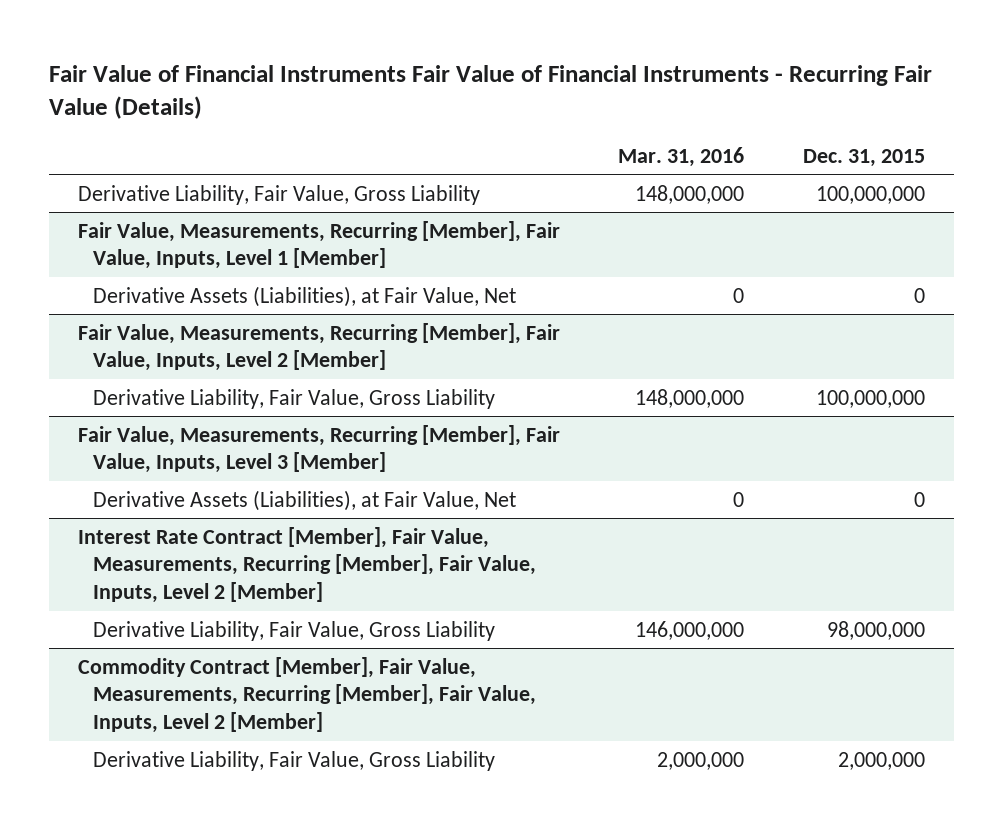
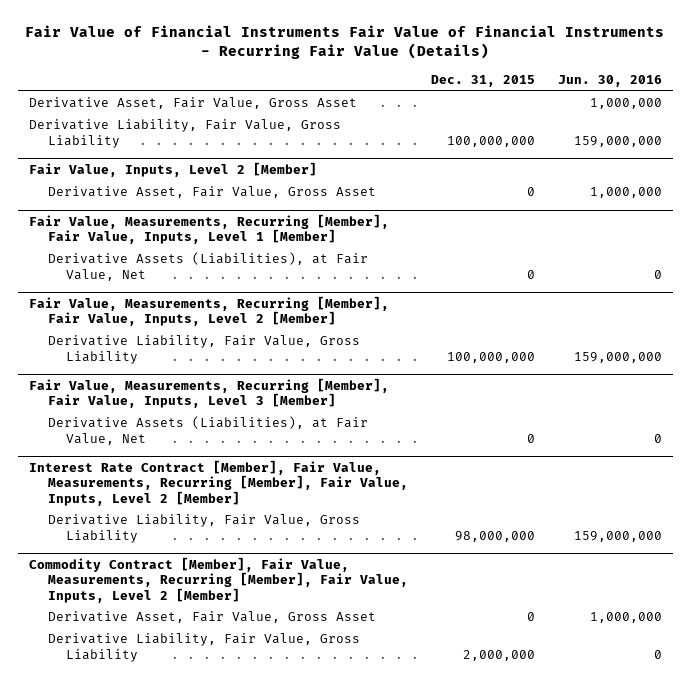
- | Mar. 31, 2016 | Dec. 31, 2015
+ | Dec. 31, 2015 | Jun. 30, 2016
+ Derivative Asset, Fair Value, Gross Asset | | 1,000,000
+ Fair Value, Inputs, Level 2 [Member]
+ Derivative Asset, Fair Value, Gross Asset | 0 | 1,000,000
@ Commodity Contract [Member], Fair Value, Measurements, Recurring [Member], Fair Value, Inputs, Level 2 [Member]
+ Derivative Asset, Fair Value, Gross Asset | 0 | 1,000,000

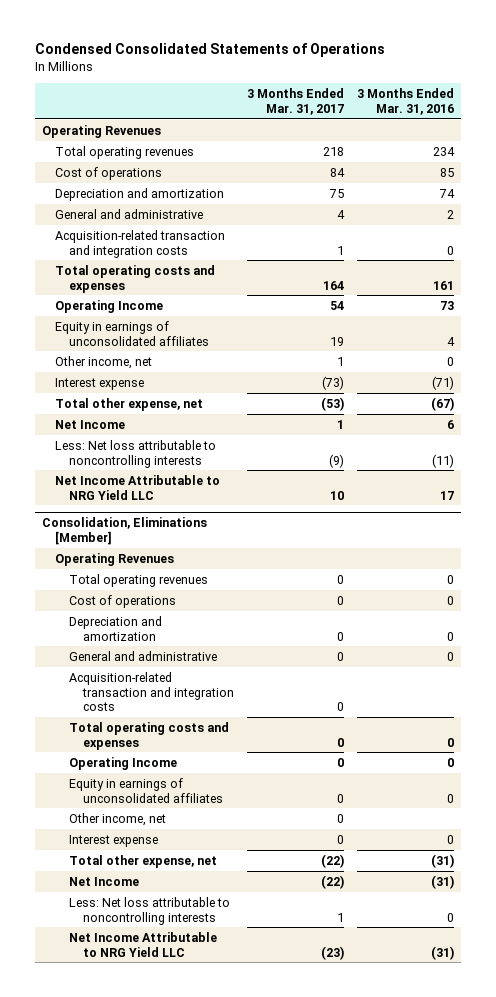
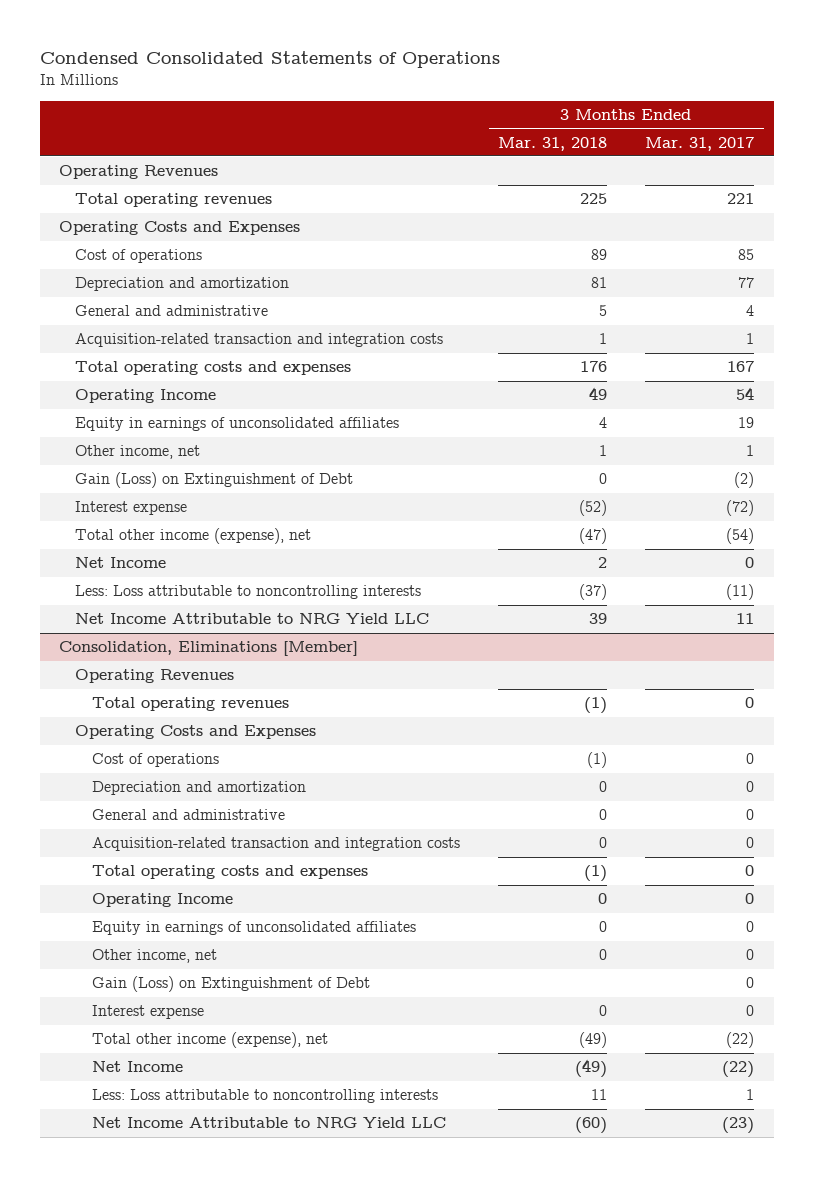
- | 3 Months Ended Mar. 31, 2017 | 3 Months Ended Mar. 31, 2016
+ | 3 Months Ended Mar. 31, 2018 | 3 Months Ended Mar. 31, 2017
- Total operating revenues | 218 | 234
- Cost of operations | 84 | 85
- Depreciation and amortization | 75 | 74
+ Total operating revenues | 225 | 221
+ Operating Costs and Expenses
+ Cost of operations | 89 | 85
+ Depreciation and amortization | 81 | 77
- Total operating costs and expenses | 164 | 161
+ Total operating costs and expenses | 176 | 167
- Interest expense | (73) | (71)
- Total other expense, net | (53) | (67)
- Net Income | 1 | 6
- Less: Net loss attributable to noncontrolling interests | (9) | (11)
- Net Income Attributable to NRG Yield LLC | 10 | 17
+ Gain (Loss) on Extinguishment of Debt | 0 | (2)
+ Interest expense | (52) | (72)
+ Total other income (expense), net | (47) | (54)
+ Net Income | 2 | 0
+ Less: Loss attributable to noncontrolling interests | (37) | (11)
+ Net Income Attributable to NRG Yield LLC | 39 | 11
@ Consolidation, Eliminations [Member]
+ Operating Costs and Expenses
+ Gain (Loss) on Extinguishment of Debt | | 0
- Total other expense, net | (22) | (31)
+ Total other income (expense), net | (49) | (22)
- Less: Net loss attributable to noncontrolling interests | 1 | 0
+ Less: Loss attributable to noncontrolling interests | 11 | 1

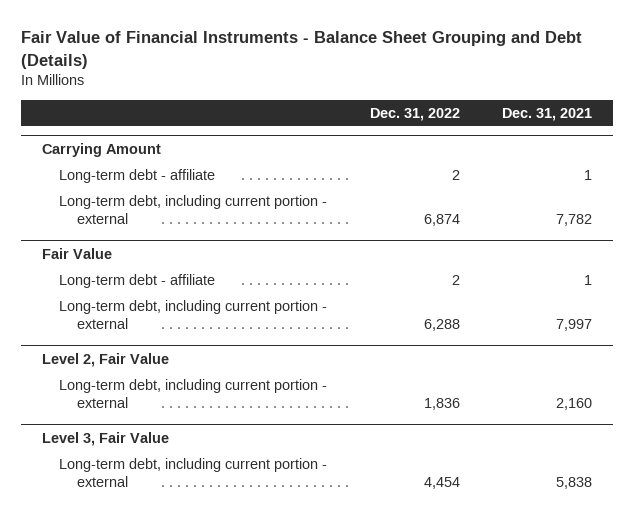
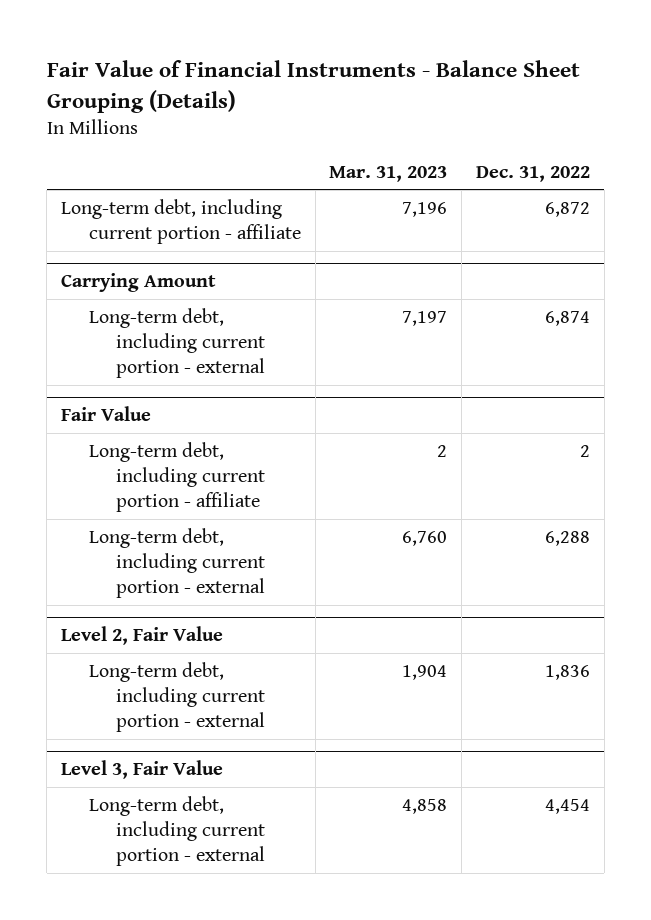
- Fair Value of Financial Instruments - Balance Sheet Grouping and Debt (Details)
+ Fair Value of Financial Instruments - Balance Sheet Grouping (Details)
- | Dec. 31, 2022 | Dec. 31, 2021
+ | Mar. 31, 2023 | Dec. 31, 2022
+ Long-term debt, including current portion - affiliate | 7,196 | 6,872
@ Carrying Amount
- Long-term debt - affiliate | 2 | 1
@ Fair Value
- Long-term debt - affiliate | 2 | 1
+ Long-term debt, including current portion - affiliate | 2 | 2

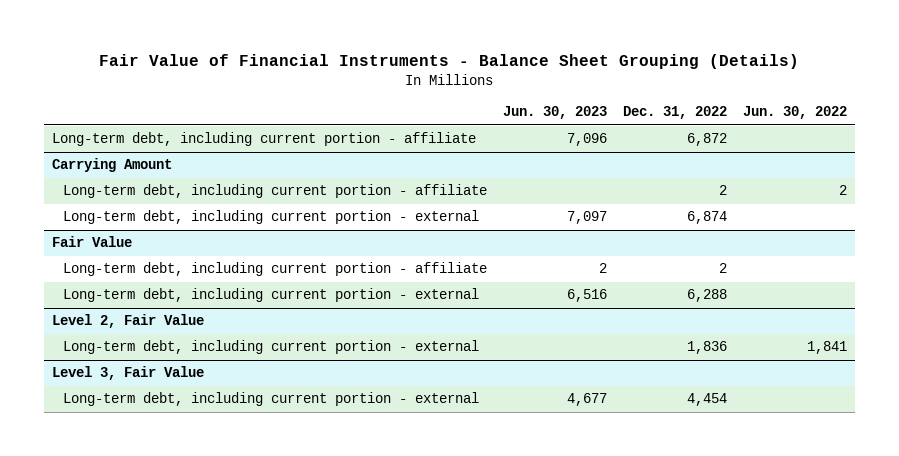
- | Mar. 31, 2023 | Dec. 31, 2022
+ | Jun. 30, 2023 | Dec. 31, 2022 | Jun. 30, 2022
@ Carrying Amount
+ Long-term debt, including current portion - affiliate | | 2 | 2

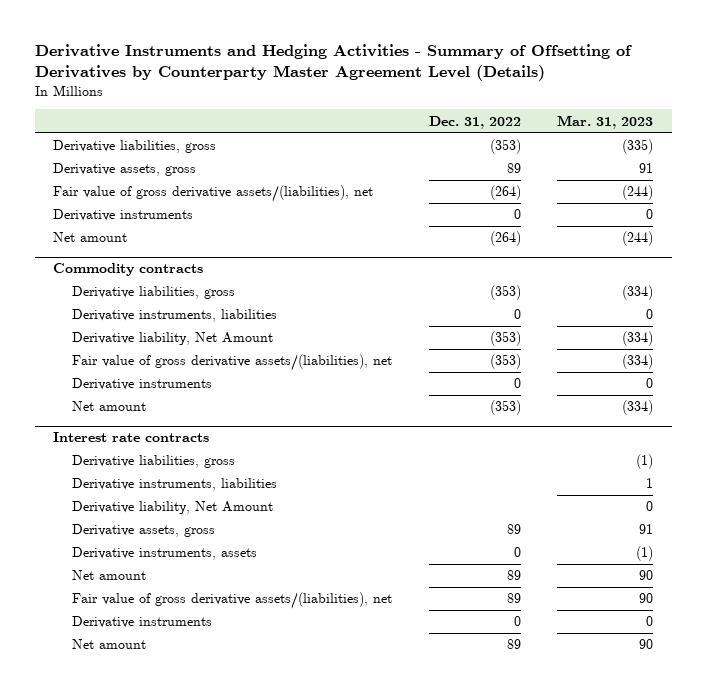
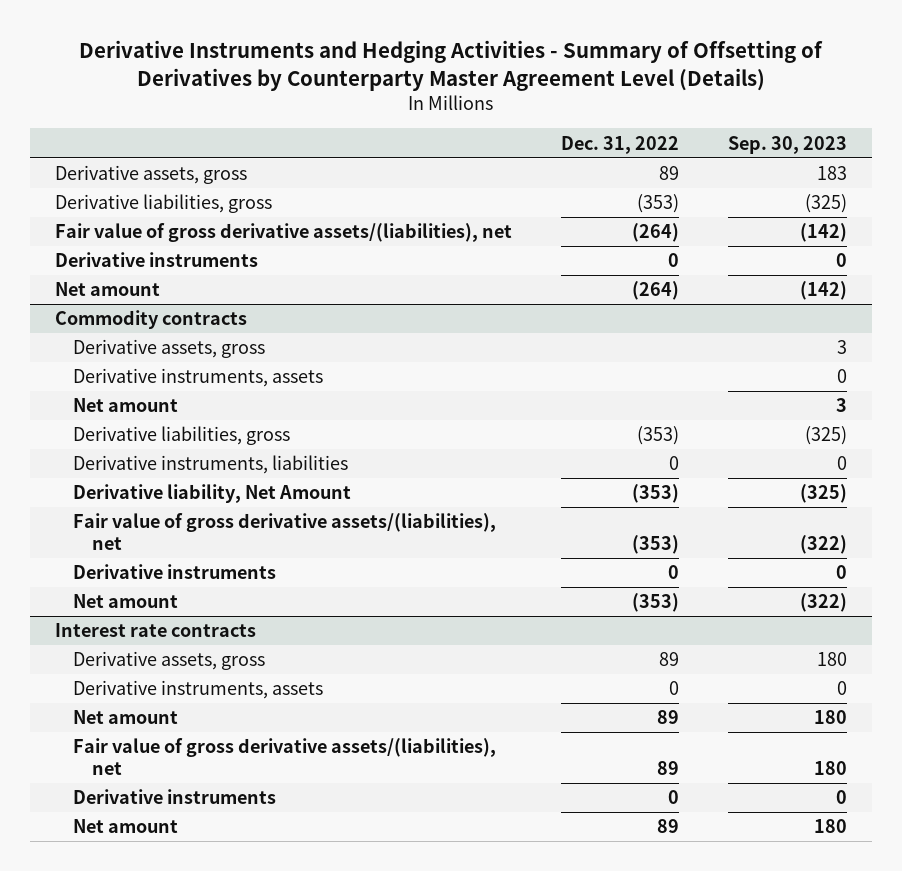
- | Dec. 31, 2022 | Mar. 31, 2023
+ | Dec. 31, 2022 | Sep. 30, 2023
moved down: Derivative liabilities, gross | (353) | (325)
@ Commodity contracts
+ Derivative assets, gross | | 3
+ Derivative instruments, assets | | 0
+ Net amount | | 3
@ Interest rate contracts
- Derivative liabilities, gross | | (1)
- Derivative instruments, liabilities | | 1
- Derivative liability, Net Amount | | 0

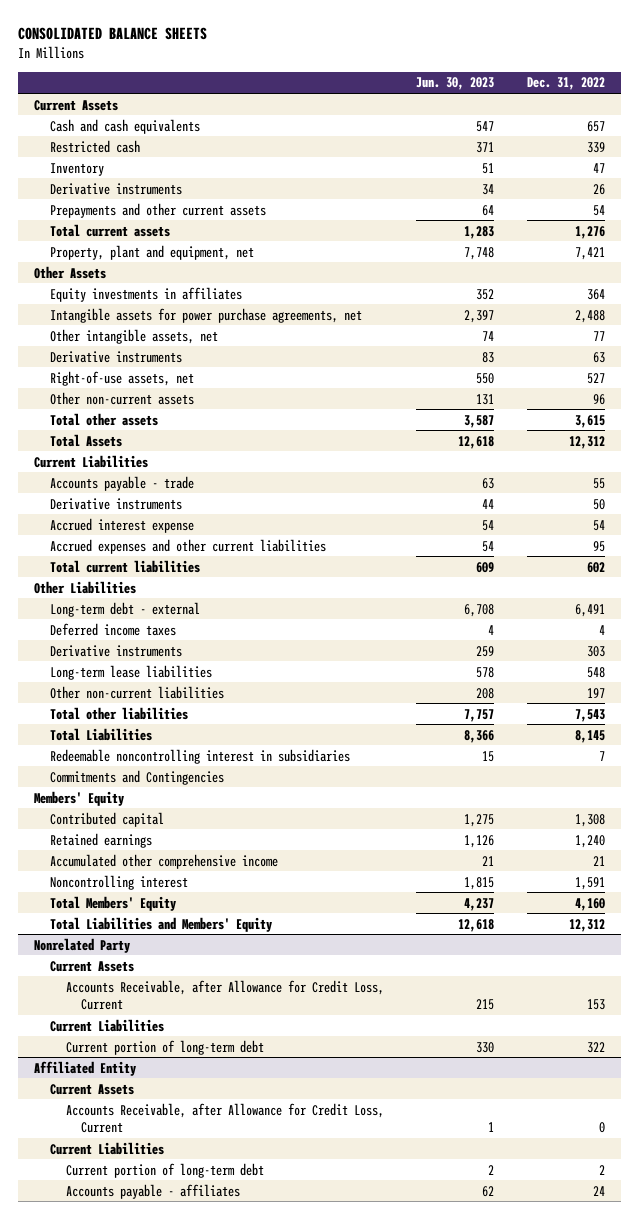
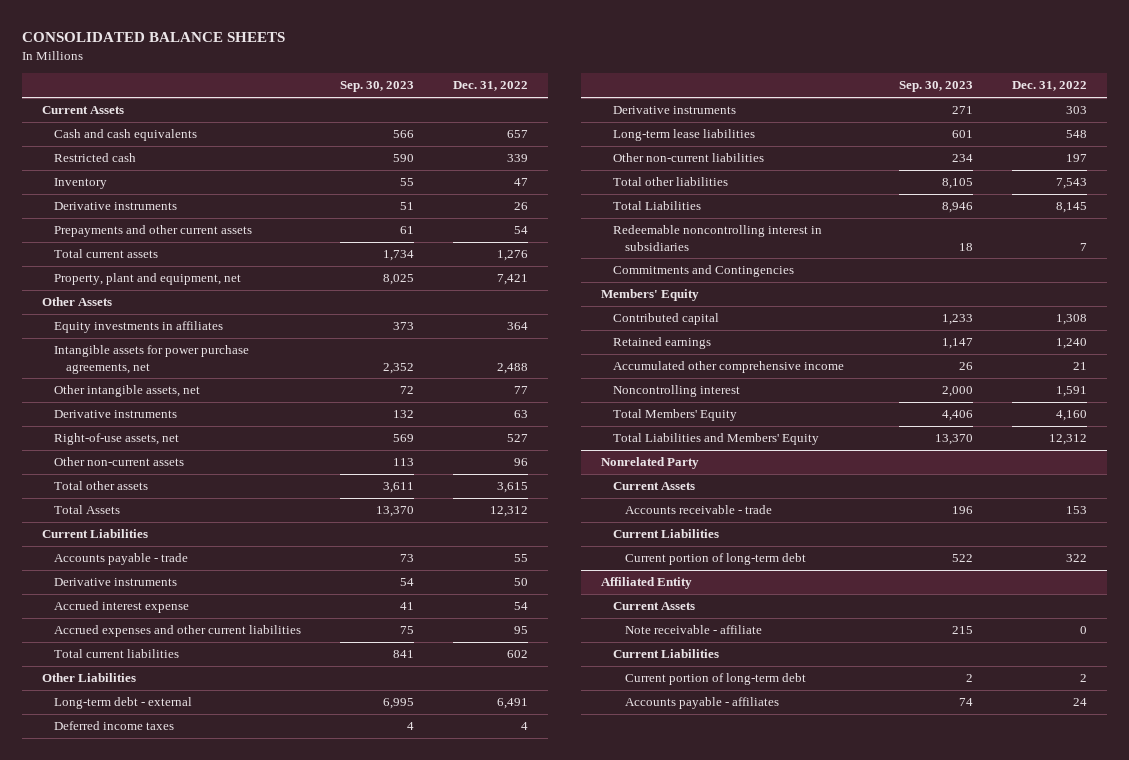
- | Jun. 30, 2023 | Dec. 31, 2022
+ | Sep. 30, 2023 | Dec. 31, 2022
@ Nonrelated Party
- Accounts Receivable, after Allowance for Credit Loss, Current | 215 | 153
+ Accounts receivable - trade | 196 | 153
@ Affiliated Entity
- Accounts Receivable, after Allowance for Credit Loss, Current | 1 | 0
+ Note receivable - affiliate | 215 | 0

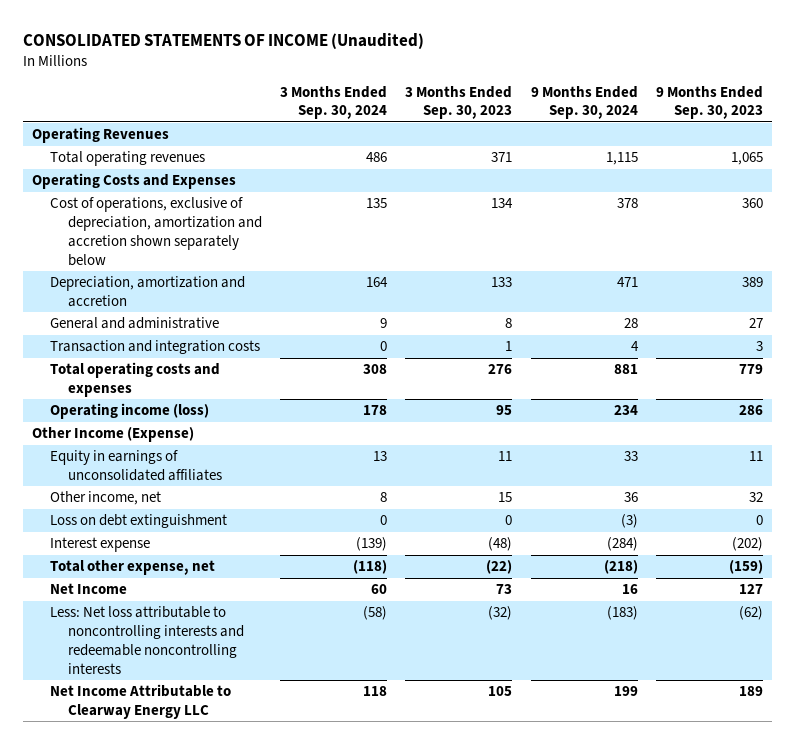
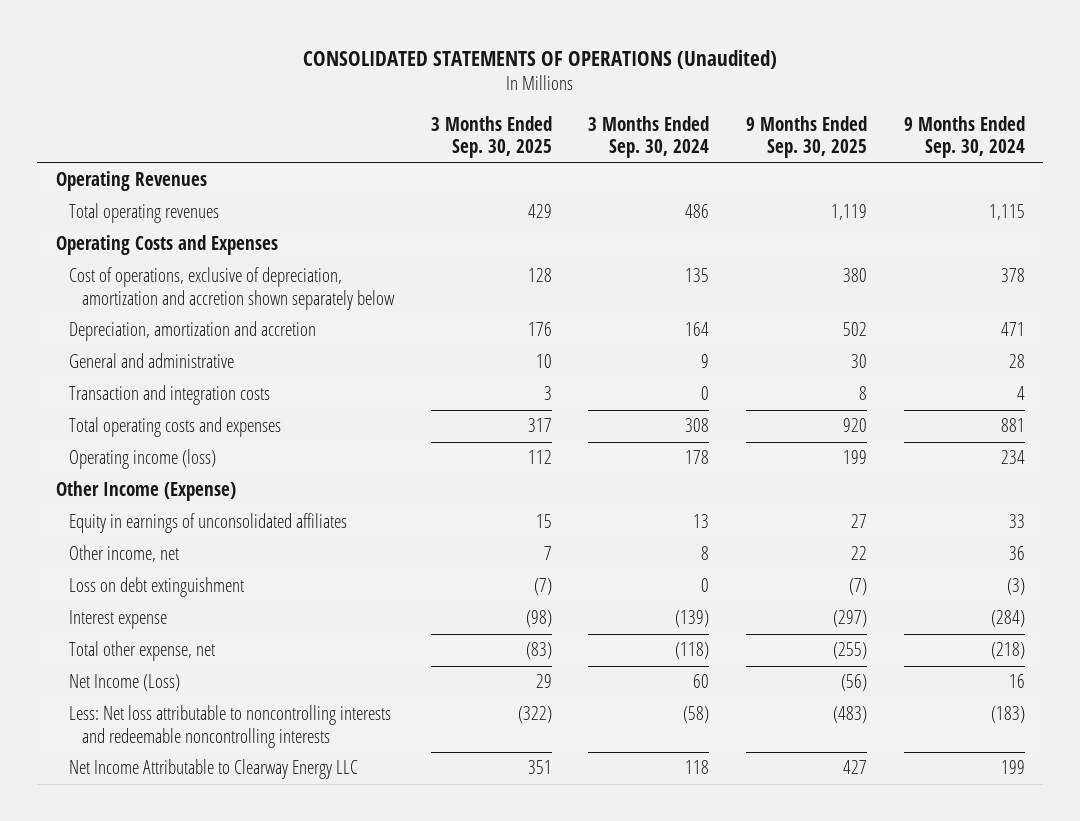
- CONSOLIDATED STATEMENTS OF INCOME (Unaudited)
+ CONSOLIDATED STATEMENTS OF OPERATIONS (Unaudited)
- | 3 Months Ended Sep. 30, 2024 | 3 Months Ended Sep. 30, 2023 | 9 Months Ended Sep. 30, 2024 | 9 Months Ended Sep. 30, 2023
+ | 3 Months Ended Sep. 30, 2025 | 3 Months Ended Sep. 30, 2024 | 9 Months Ended Sep. 30, 2025 | 9 Months Ended Sep. 30, 2024
- Net Income | 60 | 73 | 16 | 127
+ Net Income (Loss) | 29 | 60 | (56) | 16

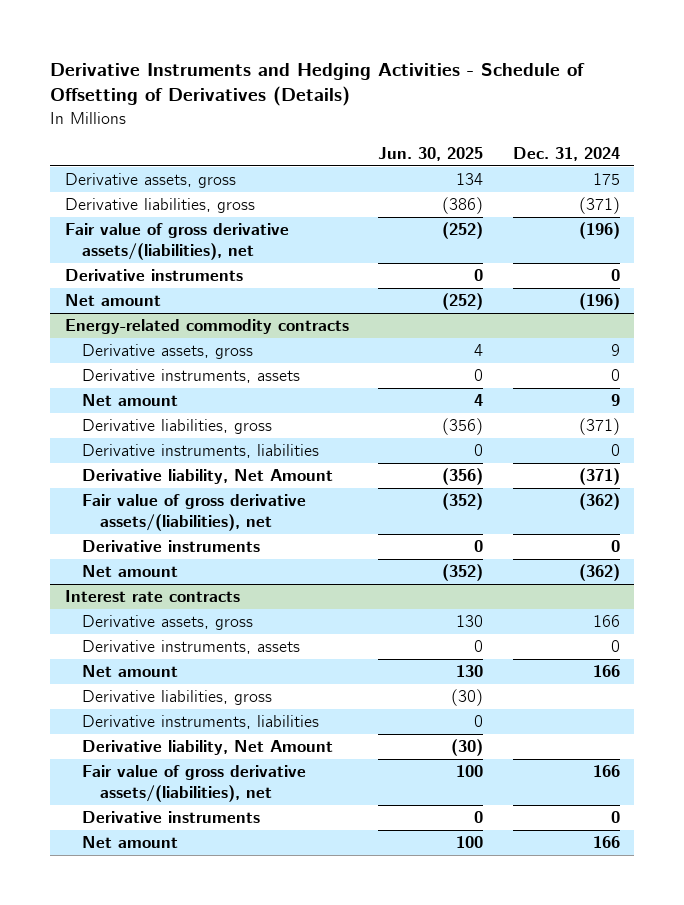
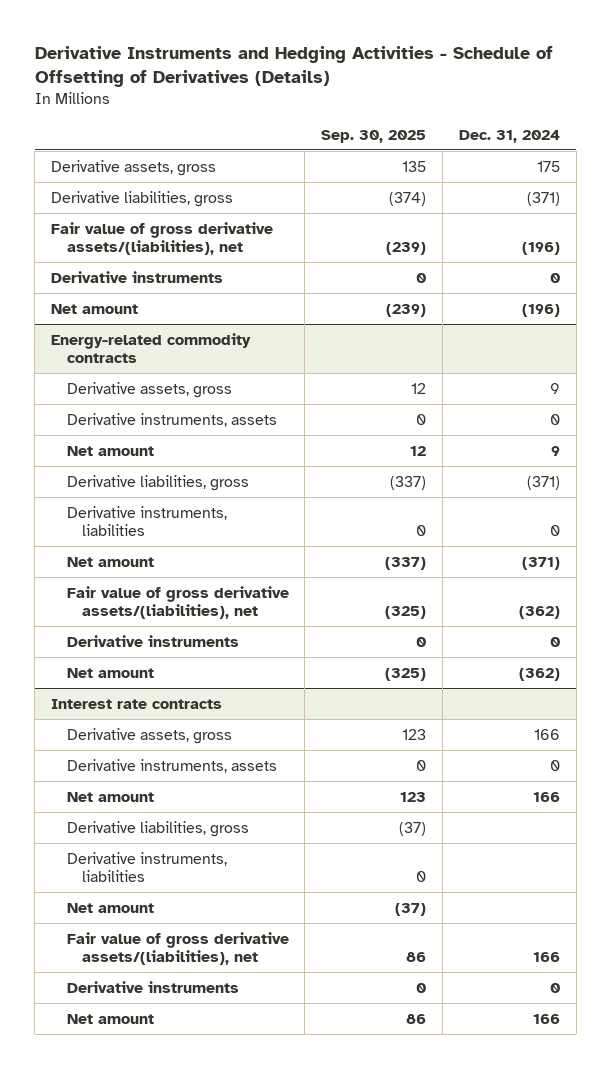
- | Jun. 30, 2025 | Dec. 31, 2024
+ | Sep. 30, 2025 | Dec. 31, 2024
@ Energy-related commodity contracts
- Derivative liability, Net Amount | (356) | (371)
+ Net amount | (337) | (371)
@ Interest rate contracts
- Derivative liability, Net Amount | (30) |
+ Net amount | (37) |

